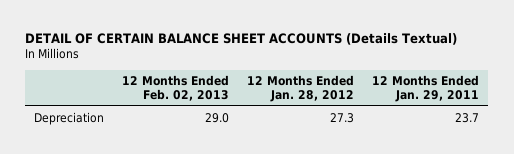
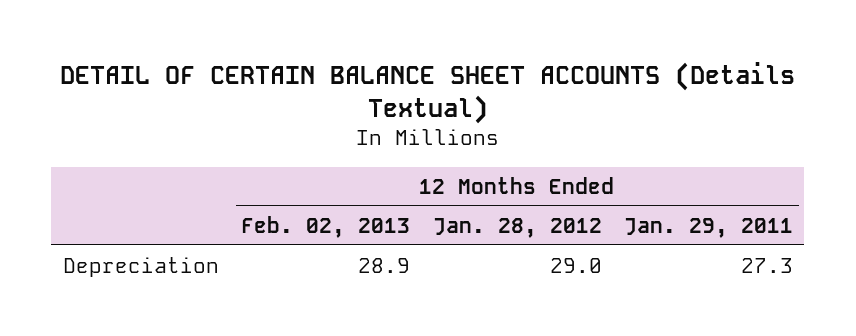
- Depreciation | 29.0 | 27.3 | 23.7
+ Depreciation | 28.9 | 29.0 | 27.3

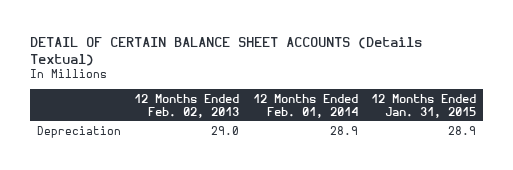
- | 12 Months Ended Feb. 02, 2013 | 12 Months Ended Jan. 28, 2012 | 12 Months Ended Jan. 29, 2011
+ | 12 Months Ended Feb. 02, 2013 | 12 Months Ended Feb. 01, 2014 | 12 Months Ended Jan. 31, 2015
- Depreciation | 28.9 | 29.0 | 27.3
+ Depreciation | 29.0 | 28.9 | 28.9

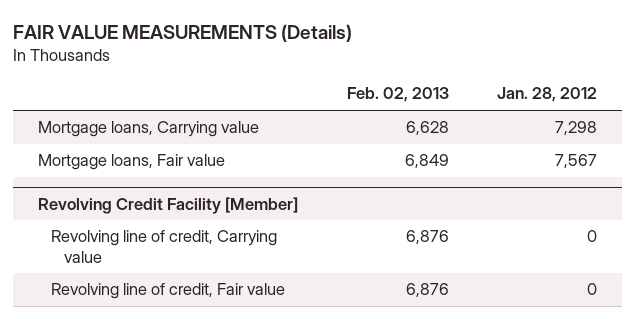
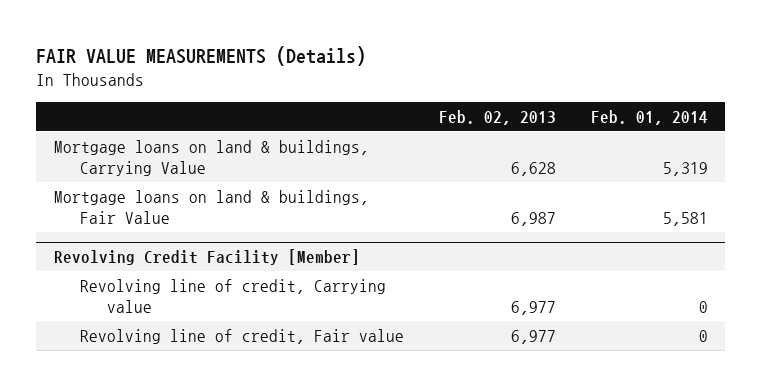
- | Feb. 02, 2013 | Jan. 28, 2012
+ | Feb. 02, 2013 | Feb. 01, 2014
- Mortgage loans, Carrying value | 6,628 | 7,298
- Mortgage loans, Fair value | 6,849 | 7,567
+ Mortgage loans on land & buildings, Carrying Value | 6,628 | 5,319
+ Mortgage loans on land & buildings, Fair Value | 6,987 | 5,581
@ Revolving Credit Facility [Member]
- Revolving line of credit, Carrying value | 6,876 | 0
- Revolving line of credit, Fair value | 6,876 | 0
+ Revolving line of credit, Carrying value | 6,977 | 0
+ Revolving line of credit, Fair value | 6,977 | 0

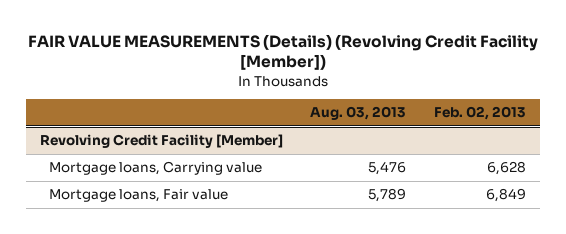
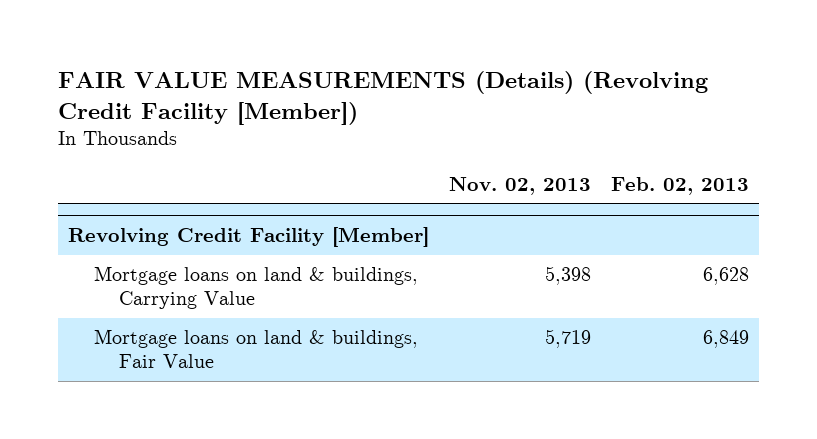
- | Aug. 03, 2013 | Feb. 02, 2013
+ | Nov. 02, 2013 | Feb. 02, 2013
@ Revolving Credit Facility [Member]
- Mortgage loans, Carrying value | 5,476 | 6,628
- Mortgage loans, Fair value | 5,789 | 6,849
+ Mortgage loans on land & buildings, Carrying Value | 5,398 | 6,628
+ Mortgage loans on land & buildings, Fair Value | 5,719 | 6,849

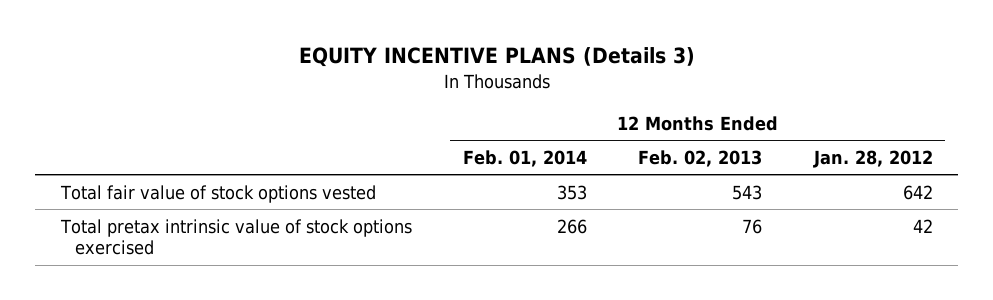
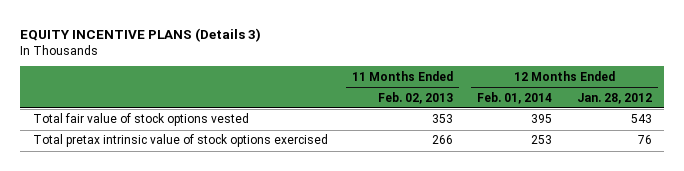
- | 12 Months Ended Feb. 01, 2014 | 12 Months Ended Feb. 02, 2013 | 12 Months Ended Jan. 28, 2012
+ | 11 Months Ended Feb. 02, 2013 | 12 Months Ended Feb. 01, 2014 | 12 Months Ended Jan. 28, 2012
- Total fair value of stock options vested | 353 | 543 | 642
- Total pretax intrinsic value of stock options exercised | 266 | 76 | 42
+ Total fair value of stock options vested | 353 | 395 | 543
+ Total pretax intrinsic value of stock options exercised | 266 | 253 | 76

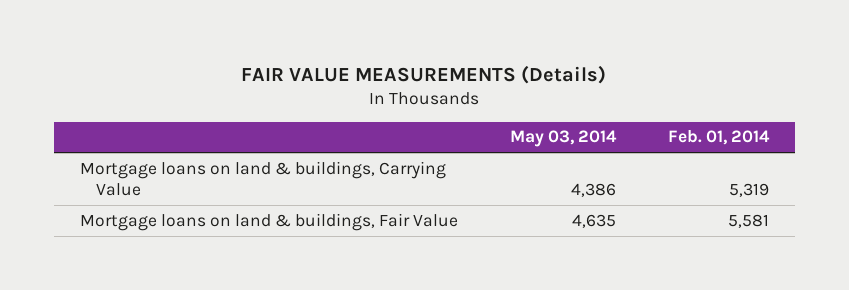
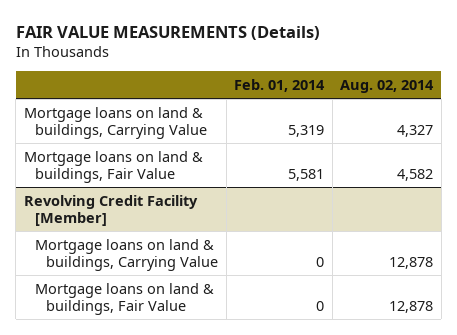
- | May 03, 2014 | Feb. 01, 2014
+ | Feb. 01, 2014 | Aug. 02, 2014
+ Revolving Credit Facility [Member]
+ Mortgage loans on land & buildings, Carrying Value | 0 | 12,878
+ Mortgage loans on land & buildings, Fair Value | 0 | 12,878

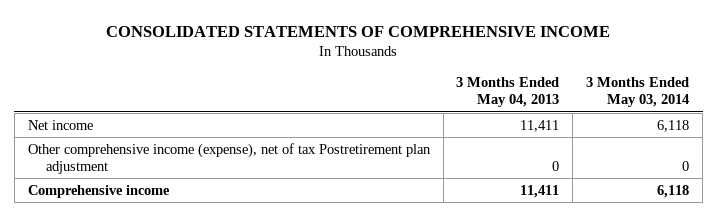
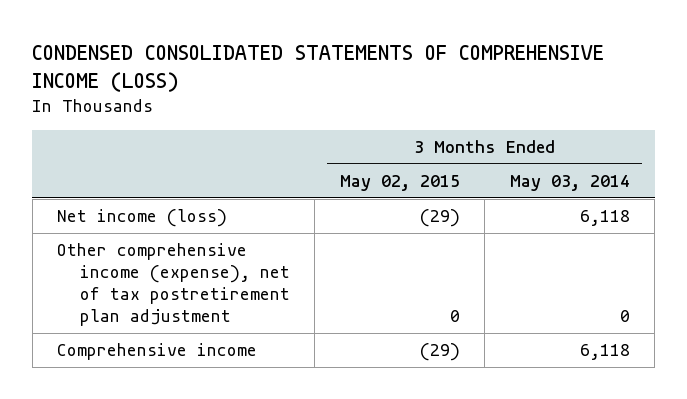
- CONSOLIDATED STATEMENTS OF COMPREHENSIVE INCOME
+ CONDENSED CONSOLIDATED STATEMENTS OF COMPREHENSIVE INCOME (LOSS)
- | 3 Months Ended May 04, 2013 | 3 Months Ended May 03, 2014
+ | 3 Months Ended May 02, 2015 | 3 Months Ended May 03, 2014
- Net income | 11,411 | 6,118
- Other comprehensive income (expense), net of tax Postretirement plan adjustment | 0 | 0
+ Net income (loss) | (29) | 6,118
+ Other comprehensive income (expense), net of tax postretirement plan adjustment | 0 | 0

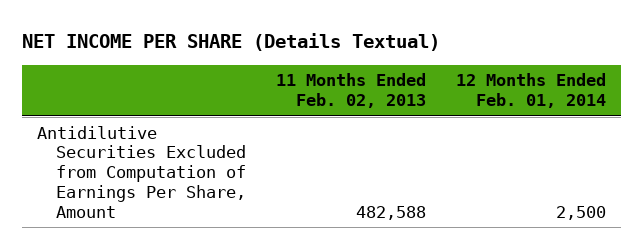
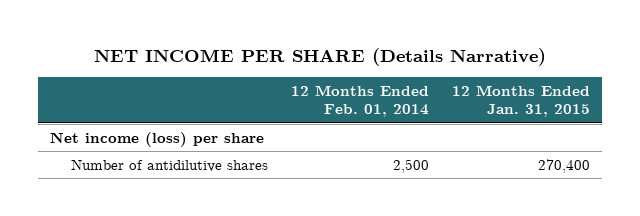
- NET INCOME PER SHARE (Details Textual)
+ NET INCOME PER SHARE (Details Narrative)
- | 11 Months Ended Feb. 02, 2013 | 12 Months Ended Feb. 01, 2014
+ | 12 Months Ended Feb. 01, 2014 | 12 Months Ended Jan. 31, 2015
- Antidilutive Securities Excluded from Computation of Earnings Per Share, Amount | 482,588 | 2,500
+ Net income (loss) per share
+ Number of antidilutive shares | 2,500 | 270,400

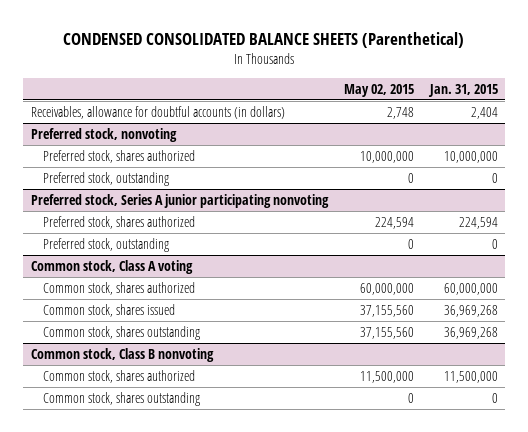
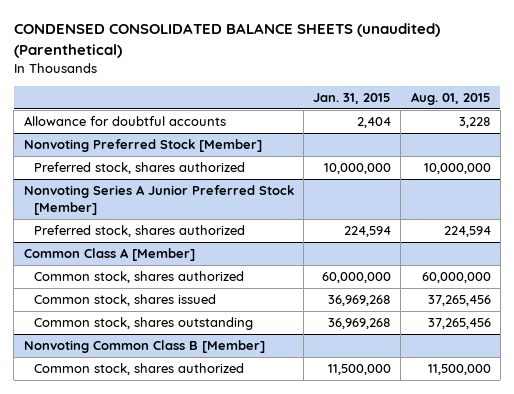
- CONDENSED CONSOLIDATED BALANCE SHEETS (Parenthetical)
+ CONDENSED CONSOLIDATED BALANCE SHEETS (unaudited) (Parenthetical)
- | May 02, 2015 | Jan. 31, 2015
+ | Jan. 31, 2015 | Aug. 01, 2015
- Receivables, allowance for doubtful accounts (in dollars) | 2,748 | 2,404
- Preferred stock, nonvoting
+ Allowance for doubtful accounts | 2,404 | 3,228
+ Nonvoting Preferred Stock [Member]
- Preferred stock, outstanding | 0 | 0
- Preferred stock, Series A junior participating nonvoting
+ Nonvoting Series A Junior Preferred Stock [Member]
- Preferred stock, outstanding | 0 | 0
- Common stock, Class A voting
+ Common Class A [Member]
- Common stock, Class B nonvoting
+ Nonvoting Common Class B [Member]
- Common stock, shares outstanding | 0 | 0

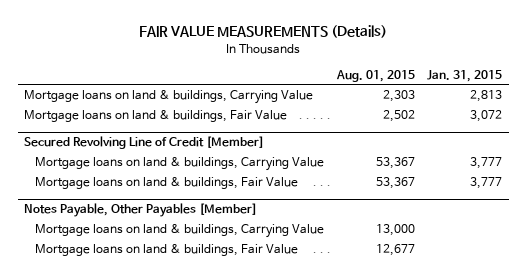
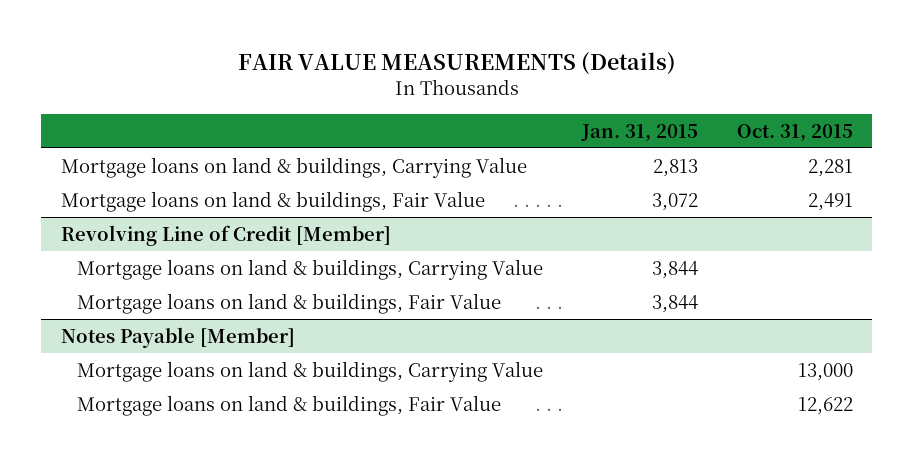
- | Aug. 01, 2015 | Jan. 31, 2015
+ | Jan. 31, 2015 | Oct. 31, 2015
- Secured Revolving Line of Credit [Member]
- Mortgage loans on land & buildings, Carrying Value | 53,367 | 3,777
- Mortgage loans on land & buildings, Fair Value | 53,367 | 3,777
- Notes Payable, Other Payables [Member]
+ Revolving Line of Credit [Member]
+ Mortgage loans on land & buildings, Carrying Value | 3,844 |
+ Mortgage loans on land & buildings, Fair Value | 3,844 |
+ Notes Payable [Member]

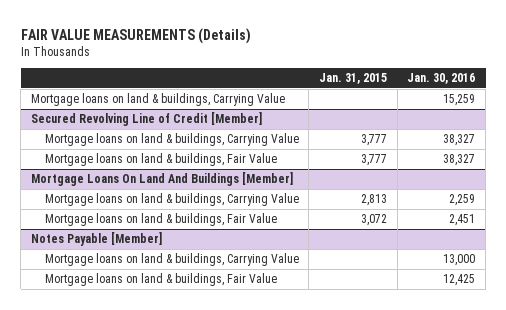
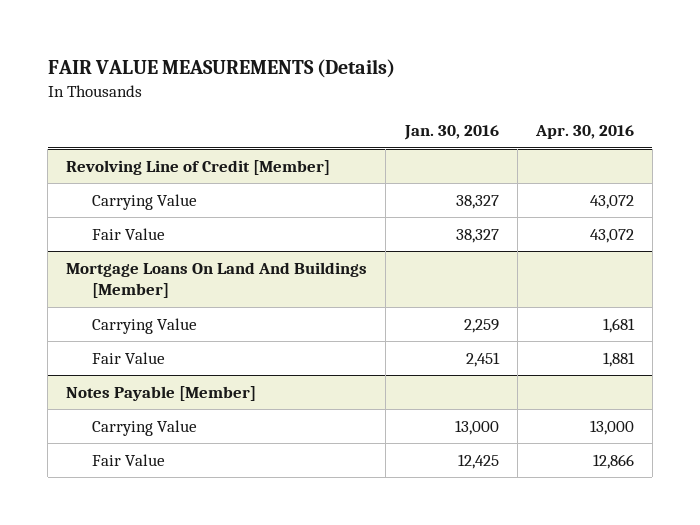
- | Jan. 31, 2015 | Jan. 30, 2016
+ | Jan. 30, 2016 | Apr. 30, 2016
- Mortgage loans on land & buildings, Carrying Value | | 15,259
- Secured Revolving Line of Credit [Member]
- Mortgage loans on land & buildings, Carrying Value | 3,777 | 38,327
- Mortgage loans on land & buildings, Fair Value | 3,777 | 38,327
+ Revolving Line of Credit [Member]
+ Carrying Value | 38,327 | 43,072
+ Fair Value | 38,327 | 43,072
@ Mortgage Loans On Land And Buildings [Member]
- Mortgage loans on land & buildings, Carrying Value | 2,813 | 2,259
- Mortgage loans on land & buildings, Fair Value | 3,072 | 2,451
+ Carrying Value | 2,259 | 1,681
+ Fair Value | 2,451 | 1,881
@ Notes Payable [Member]
- Mortgage loans on land & buildings, Carrying Value | | 13,000
- Mortgage loans on land & buildings, Fair Value | | 12,425
+ Carrying Value | 13,000 | 13,000
+ Fair Value | 12,425 | 12,866

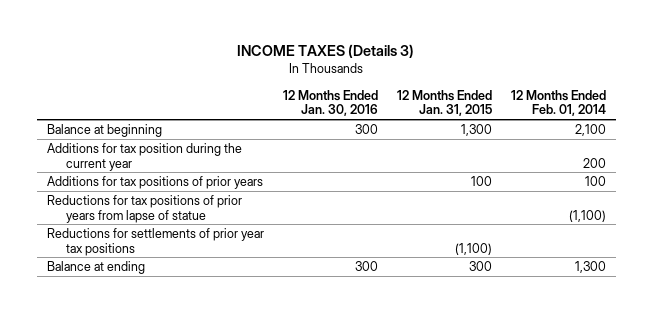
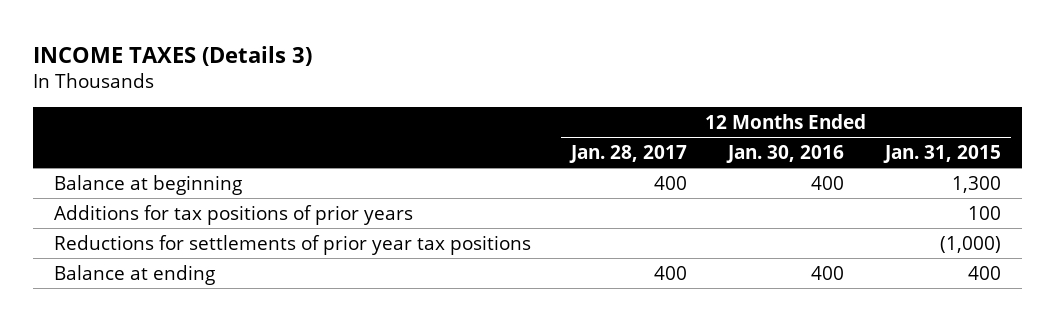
- | 12 Months Ended Jan. 30, 2016 | 12 Months Ended Jan. 31, 2015 | 12 Months Ended Feb. 01, 2014
+ | 12 Months Ended Jan. 28, 2017 | 12 Months Ended Jan. 30, 2016 | 12 Months Ended Jan. 31, 2015
- Balance at beginning | 300 | 1,300 | 2,100
- Additions for tax position during the current year | | | 200
+ Balance at beginning | 400 | 400 | 1,300
- Reductions for tax positions of prior years from lapse of statue | | | (1,100)
- Reductions for settlements of prior year tax positions | | (1,100) |
- Balance at ending | 300 | 300 | 1,300
+ Reductions for settlements of prior year tax positions | | | (1,000)
+ Balance at ending | 400 | 400 | 400

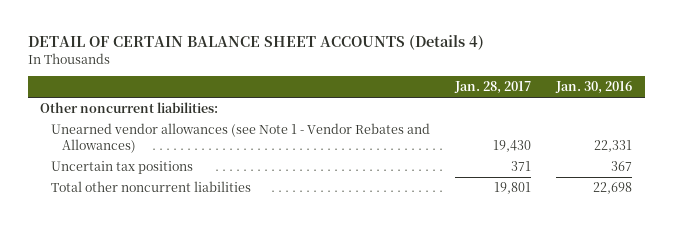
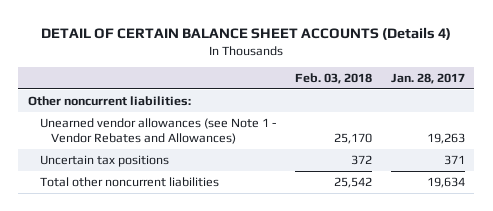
- | Jan. 28, 2017 | Jan. 30, 2016
+ | Feb. 03, 2018 | Jan. 28, 2017
- Unearned vendor allowances (see Note 1 - Vendor Rebates and Allowances) | 19,430 | 22,331
+ Unearned vendor allowances (see Note 1 - Vendor Rebates and Allowances) | 25,170 | 19,263
- Total other noncurrent liabilities | 19,801 | 22,698
+ Total other noncurrent liabilities | 25,542 | 19,634

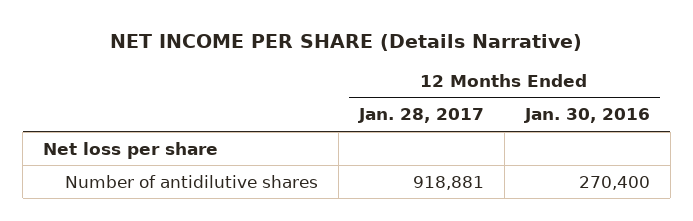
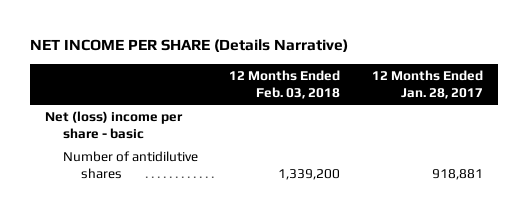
- | 12 Months Ended Jan. 28, 2017 | 12 Months Ended Jan. 30, 2016
+ | 12 Months Ended Feb. 03, 2018 | 12 Months Ended Jan. 28, 2017
- Net loss per share
+ Net (loss) income per share - basic

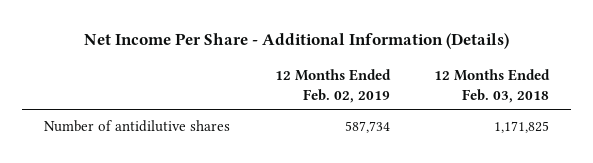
- NET INCOME PER SHARE (Details Narrative)
+ Net Income Per Share - Additional Information (Details)
- | 12 Months Ended Feb. 03, 2018 | 12 Months Ended Jan. 28, 2017
+ | 12 Months Ended Feb. 02, 2019 | 12 Months Ended Feb. 03, 2018
- Net (loss) income per share - basic
- Number of antidilutive shares | 1,339,200 | 918,881
+ Number of antidilutive shares | 587,734 | 1,171,825

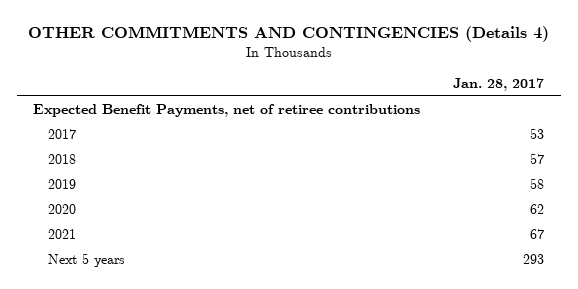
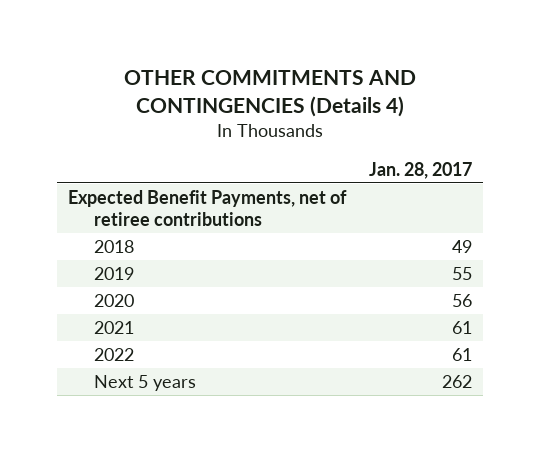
- 2017 | 53
- 2018 | 57
- 2019 | 58
- 2020 | 62
- 2021 | 67
- Next 5 years | 293
+ 2018 | 49
+ 2019 | 55
+ 2020 | 56
+ 2021 | 61
+ 2022 | 61
+ Next 5 years | 262

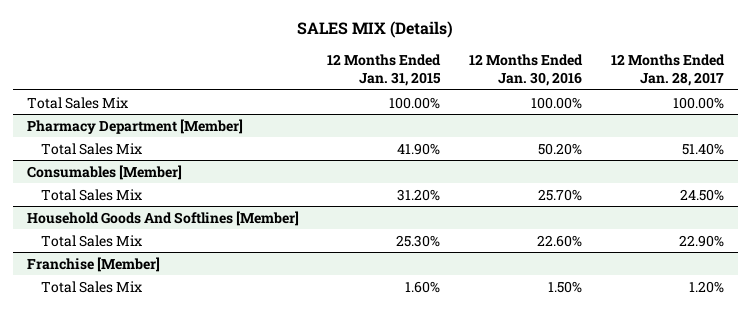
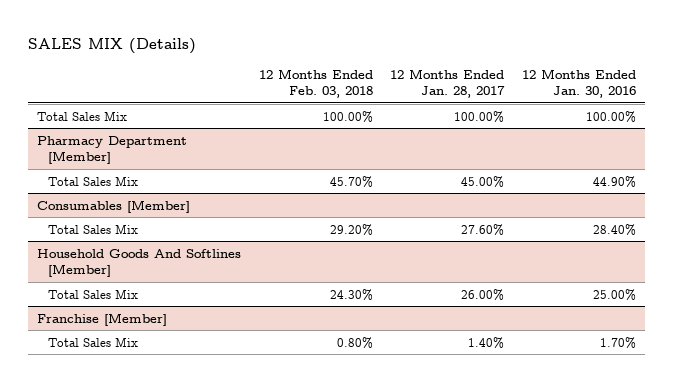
- | 12 Months Ended Jan. 31, 2015 | 12 Months Ended Jan. 30, 2016 | 12 Months Ended Jan. 28, 2017
+ | 12 Months Ended Feb. 03, 2018 | 12 Months Ended Jan. 28, 2017 | 12 Months Ended Jan. 30, 2016
@ Pharmacy Department [Member]
- Total Sales Mix | 41.90% | 50.20% | 51.40%
+ Total Sales Mix | 45.70% | 45.00% | 44.90%
@ Consumables [Member]
- Total Sales Mix | 31.20% | 25.70% | 24.50%
+ Total Sales Mix | 29.20% | 27.60% | 28.40%
@ Household Goods And Softlines [Member]
- Total Sales Mix | 25.30% | 22.60% | 22.90%
+ Total Sales Mix | 24.30% | 26.00% | 25.00%
@ Franchise [Member]
- Total Sales Mix | 1.60% | 1.50% | 1.20%
+ Total Sales Mix | 0.80% | 1.40% | 1.70%

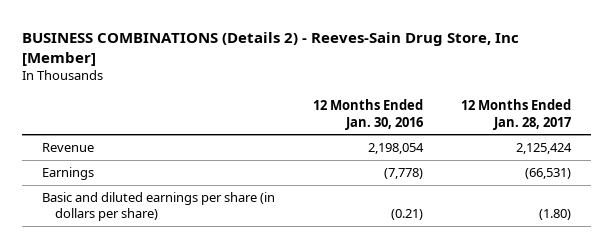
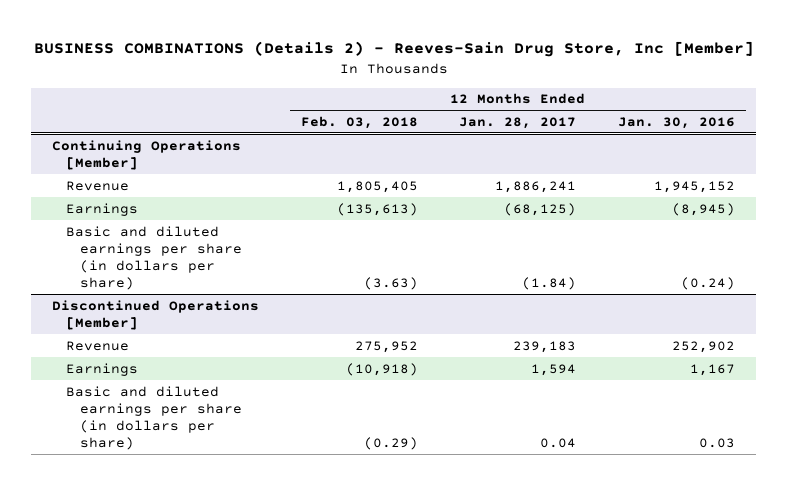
- | 12 Months Ended Jan. 30, 2016 | 12 Months Ended Jan. 28, 2017
+ | 12 Months Ended Feb. 03, 2018 | 12 Months Ended Jan. 28, 2017 | 12 Months Ended Jan. 30, 2016
- Revenue | 2,198,054 | 2,125,424
- Earnings | (7,778) | (66,531)
- Basic and diluted earnings per share (in dollars per share) | (0.21) | (1.80)
+ Continuing Operations [Member]
+ Revenue | 1,805,405 | 1,886,241 | 1,945,152
+ Earnings | (135,613) | (68,125) | (8,945)
+ Basic and diluted earnings per share (in dollars per share) | (3.63) | (1.84) | (0.24)
+ Discontinued Operations [Member]
+ Revenue | 275,952 | 239,183 | 252,902
+ Earnings | (10,918) | 1,594 | 1,167
+ Basic and diluted earnings per share (in dollars per share) | (0.29) | 0.04 | 0.03

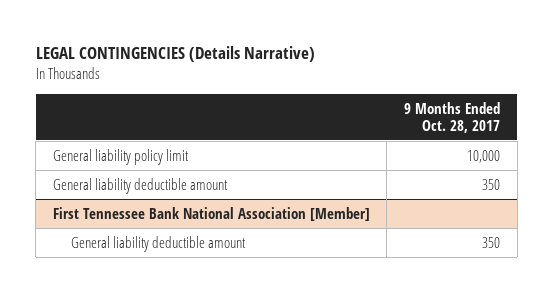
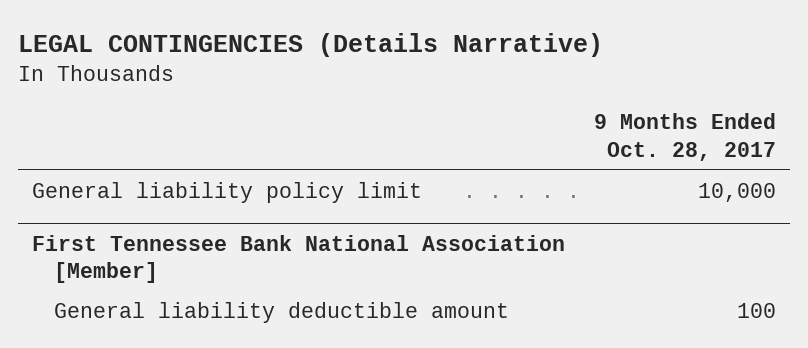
- General liability deductible amount | 350
@ First Tennessee Bank National Association [Member]
- General liability deductible amount | 350
+ General liability deductible amount | 100

